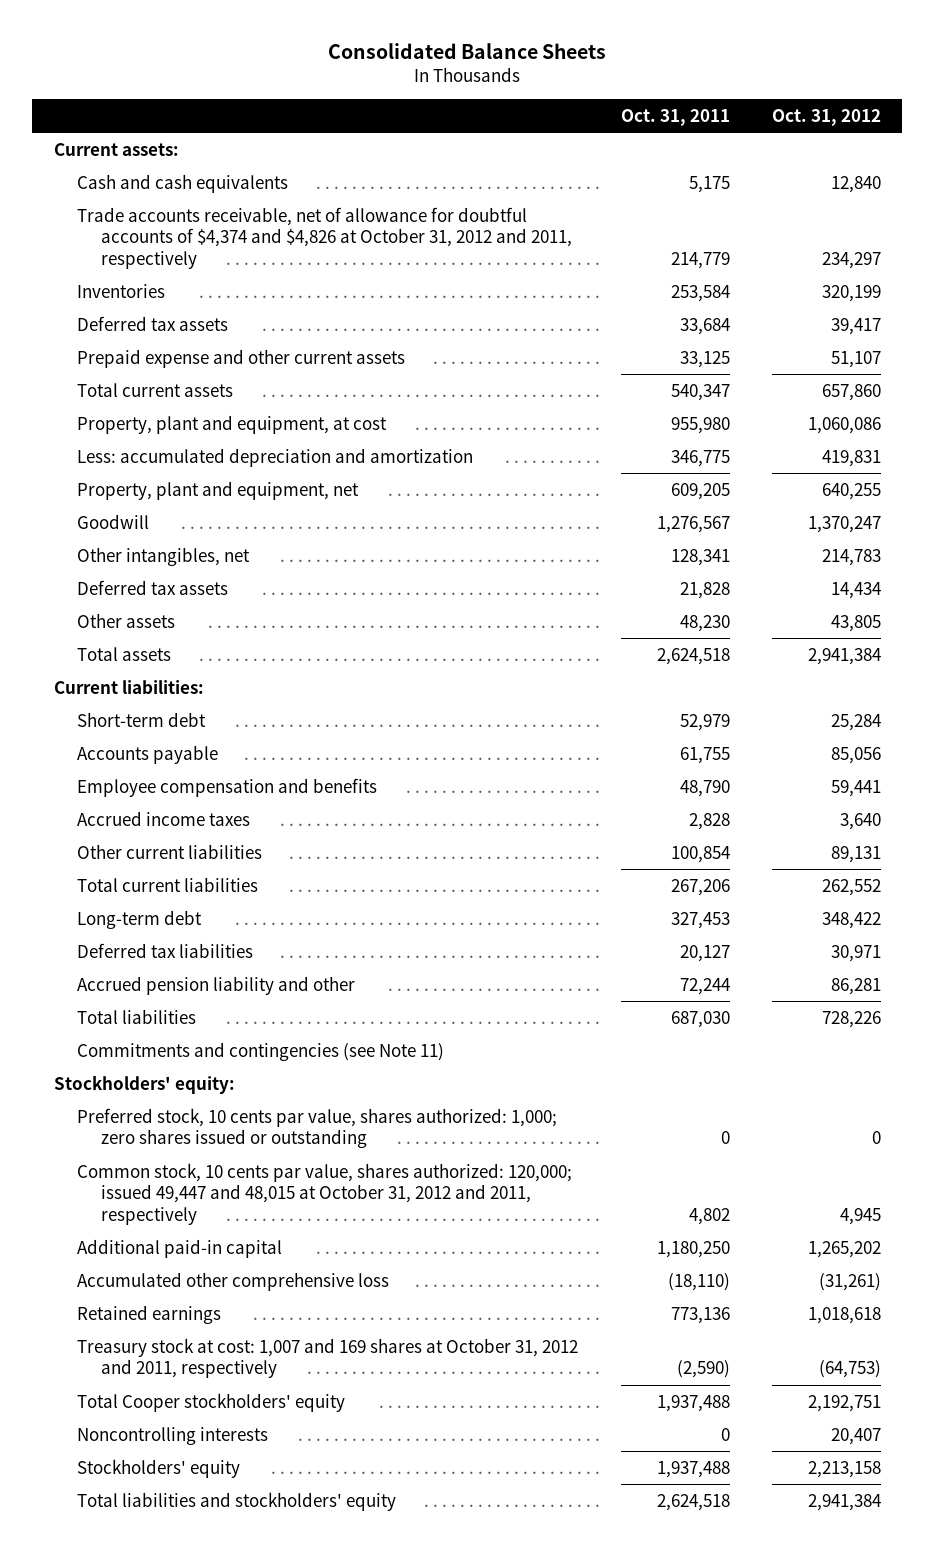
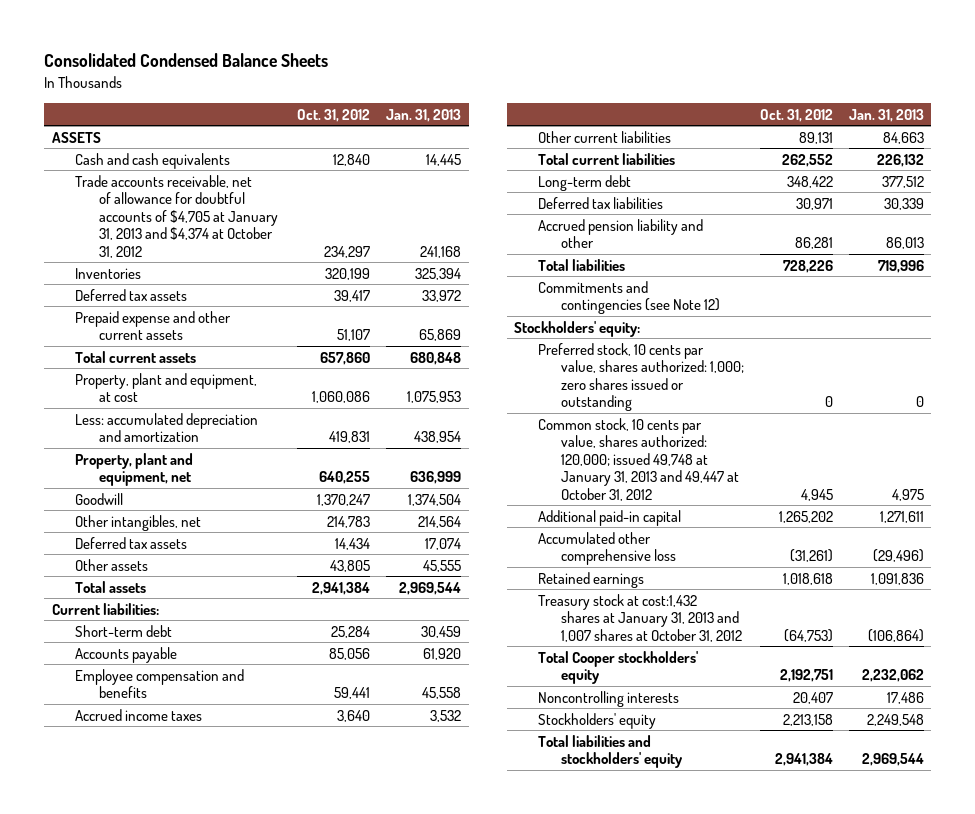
- Consolidated Balance Sheets
+ Consolidated Condensed Balance Sheets
- | Oct. 31, 2011 | Oct. 31, 2012
+ | Oct. 31, 2012 | Jan. 31, 2013
- Current assets:
+ ASSETS
- Trade accounts receivable, net of allowance for doubtful accounts of $4,374 and $4,826 at October 31, 2012 and 2011, respectively | 214,779 | 234,297
+ Trade accounts receivable, net of allowance for doubtful accounts of $4,705 at January 31, 2013 and $4,374 at October 31, 2012 | 234,297 | 241,168
- Commitments and contingencies (see Note 11)
+ Commitments and contingencies (see Note 12)
- Common stock, 10 cents par value, shares authorized: 120,000; issued 49,447 and 48,015 at October 31, 2012 and 2011, respectively | 4,802 | 4,945
+ Common stock, 10 cents par value, shares authorized: 120,000; issued 49,748 at January 31, 2013 and 49,447 at October 31, 2012 | 4,945 | 4,975
- Treasury stock at cost: 1,007 and 169 shares at October 31, 2012 and 2011, respectively | (2,590) | (64,753)
+ Treasury stock at cost:1,432 shares at January 31, 2013 and 1,007 shares at October 31, 2012 | (64,753) | (106,864)

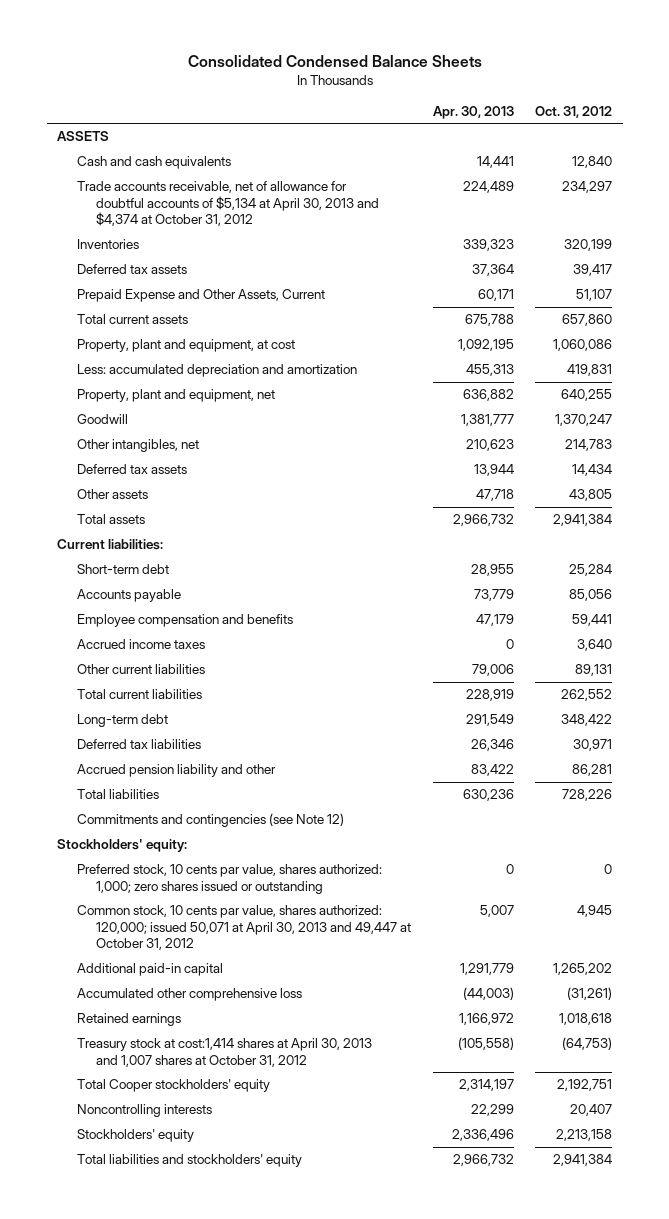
- | Oct. 31, 2012 | Jan. 31, 2013
+ | Apr. 30, 2013 | Oct. 31, 2012
- Trade accounts receivable, net of allowance for doubtful accounts of $4,705 at January 31, 2013 and $4,374 at October 31, 2012 | 234,297 | 241,168
+ Trade accounts receivable, net of allowance for doubtful accounts of $5,134 at April 30, 2013 and $4,374 at October 31, 2012 | 224,489 | 234,297
- Prepaid expense and other current assets | 51,107 | 65,869
+ Prepaid Expense and Other Assets, Current | 60,171 | 51,107
- Common stock, 10 cents par value, shares authorized: 120,000; issued 49,748 at January 31, 2013 and 49,447 at October 31, 2012 | 4,945 | 4,975
+ Common stock, 10 cents par value, shares authorized: 120,000; issued 50,071 at April 30, 2013 and 49,447 at October 31, 2012 | 5,007 | 4,945
- Treasury stock at cost:1,432 shares at January 31, 2013 and 1,007 shares at October 31, 2012 | (64,753) | (106,864)
+ Treasury stock at cost:1,414 shares at April 30, 2013 and 1,007 shares at October 31, 2012 | (105,558) | (64,753)

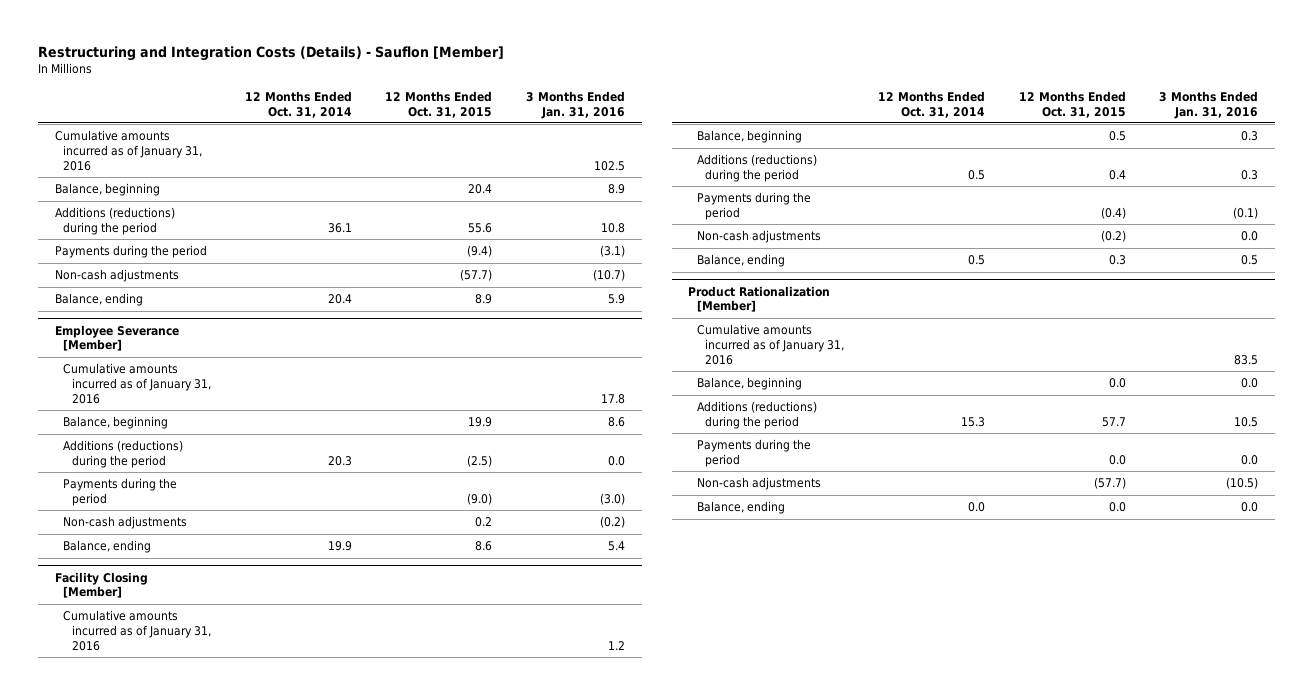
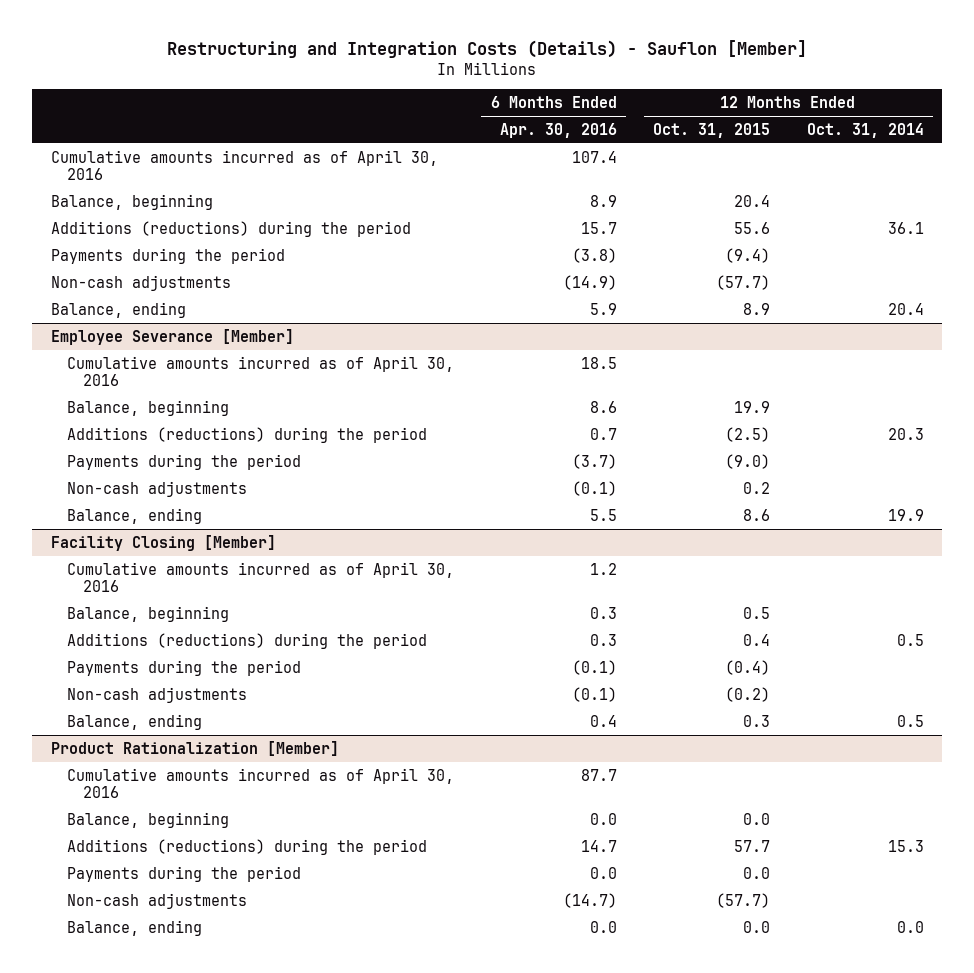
- | 12 Months Ended Oct. 31, 2014 | 12 Months Ended Oct. 31, 2015 | 3 Months Ended Jan. 31, 2016
+ | 6 Months Ended Apr. 30, 2016 | 12 Months Ended Oct. 31, 2015 | 12 Months Ended Oct. 31, 2014
- Cumulative amounts incurred as of January 31, 2016 | | | 102.5
+ Cumulative amounts incurred as of April 30, 2016 | 107.4 | |
@ Employee Severance [Member]
- Cumulative amounts incurred as of January 31, 2016 | | | 17.8
+ Cumulative amounts incurred as of April 30, 2016 | 18.5 | |
@ Facility Closing [Member]
- Cumulative amounts incurred as of January 31, 2016 | | | 1.2
+ Cumulative amounts incurred as of April 30, 2016 | 1.2 | |
@ Product Rationalization [Member]
- Cumulative amounts incurred as of January 31, 2016 | | | 83.5
+ Cumulative amounts incurred as of April 30, 2016 | 87.7 | |

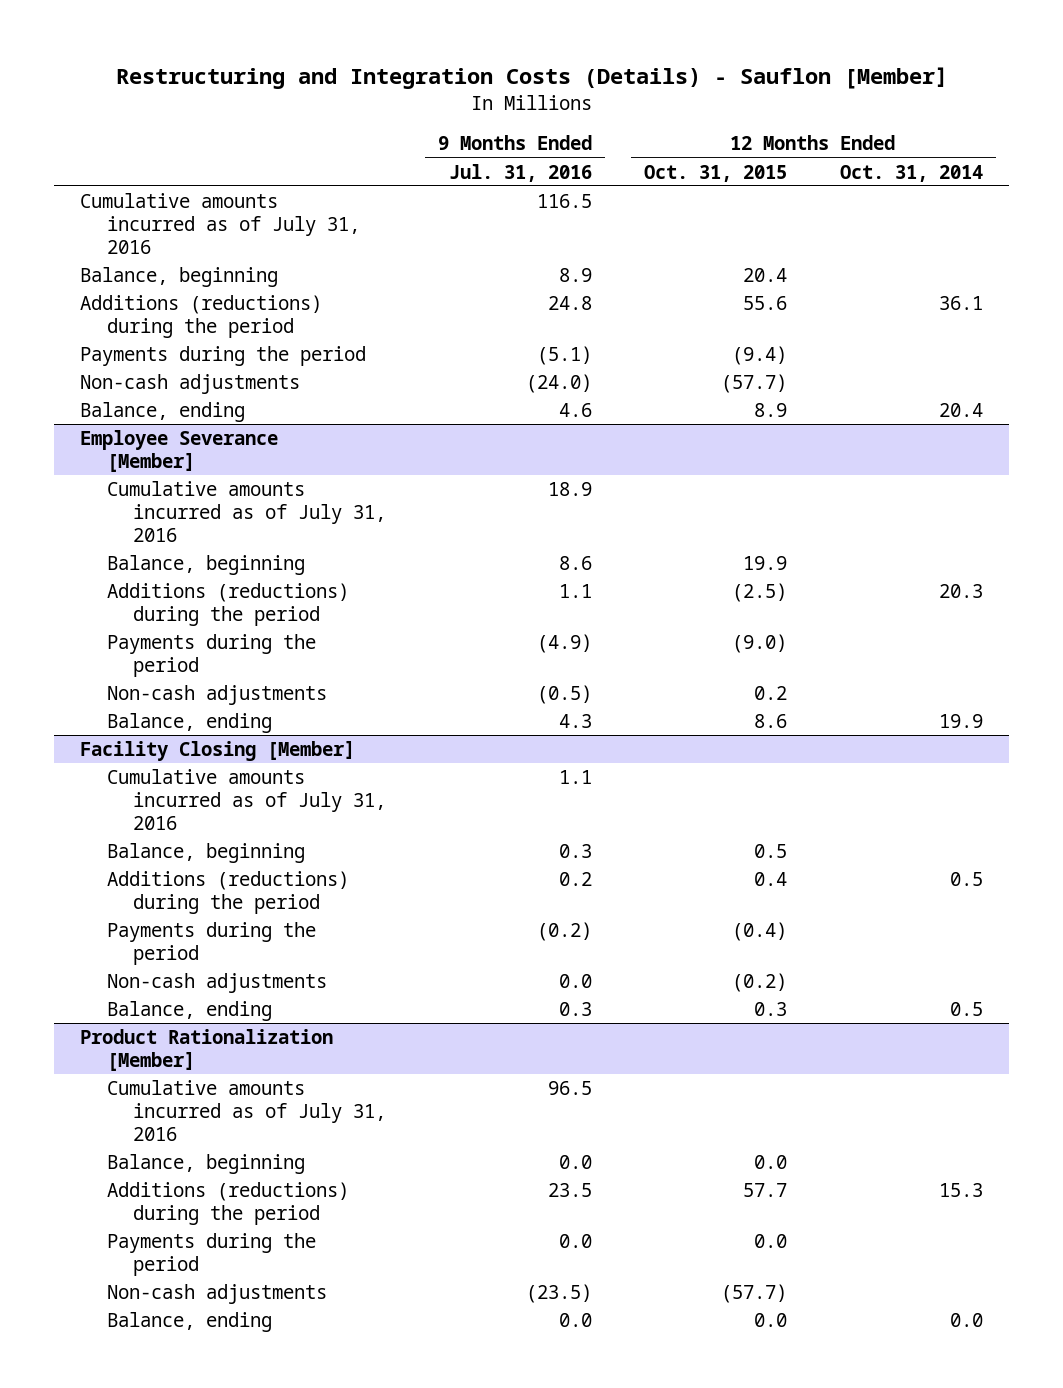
- | 6 Months Ended Apr. 30, 2016 | 12 Months Ended Oct. 31, 2015 | 12 Months Ended Oct. 31, 2014
+ | 9 Months Ended Jul. 31, 2016 | 12 Months Ended Oct. 31, 2015 | 12 Months Ended Oct. 31, 2014
- Cumulative amounts incurred as of April 30, 2016 | 107.4 | |
+ Cumulative amounts incurred as of July 31, 2016 | 116.5 | |
@ Employee Severance [Member]
- Cumulative amounts incurred as of April 30, 2016 | 18.5 | |
+ Cumulative amounts incurred as of July 31, 2016 | 18.9 | |
@ Facility Closing [Member]
- Cumulative amounts incurred as of April 30, 2016 | 1.2 | |
+ Cumulative amounts incurred as of July 31, 2016 | 1.1 | |
@ Product Rationalization [Member]
- Cumulative amounts incurred as of April 30, 2016 | 87.7 | |
+ Cumulative amounts incurred as of July 31, 2016 | 96.5 | |

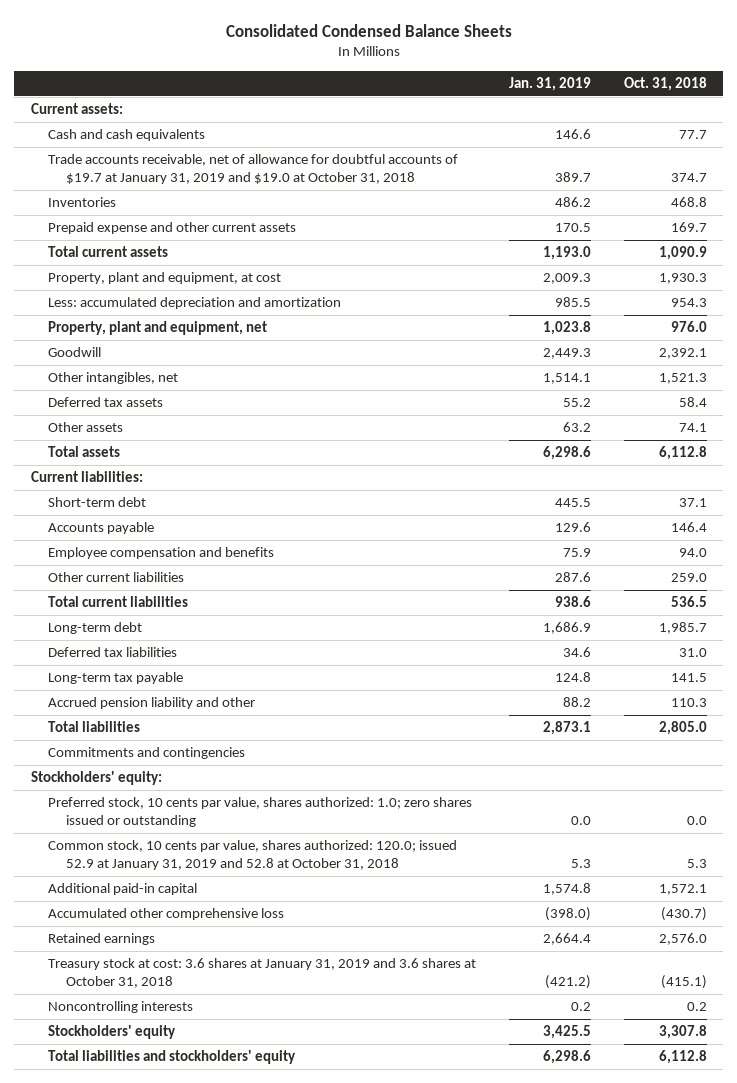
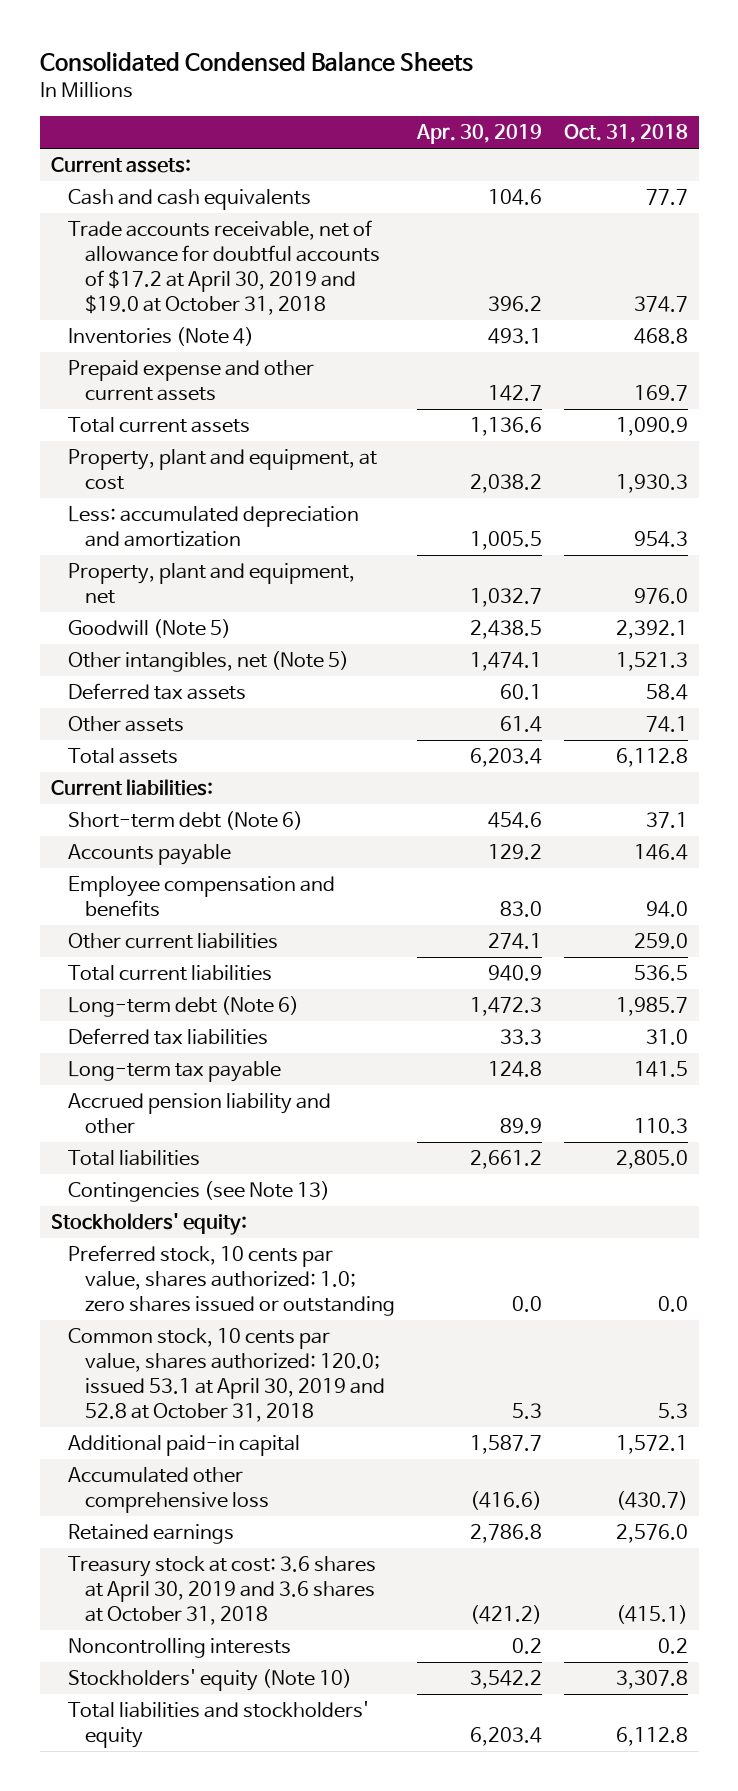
- | Jan. 31, 2019 | Oct. 31, 2018
+ | Apr. 30, 2019 | Oct. 31, 2018
- Trade accounts receivable, net of allowance for doubtful accounts of $19.7 at January 31, 2019 and $19.0 at October 31, 2018 | 389.7 | 374.7
- Inventories | 486.2 | 468.8
+ Trade accounts receivable, net of allowance for doubtful accounts of $17.2 at April 30, 2019 and $19.0 at October 31, 2018 | 396.2 | 374.7
+ Inventories (Note 4) | 493.1 | 468.8
- Goodwill | 2,449.3 | 2,392.1
- Other intangibles, net | 1,514.1 | 1,521.3
+ Goodwill (Note 5) | 2,438.5 | 2,392.1
+ Other intangibles, net (Note 5) | 1,474.1 | 1,521.3
- Short-term debt | 445.5 | 37.1
+ Short-term debt (Note 6) | 454.6 | 37.1
- Long-term debt | 1,686.9 | 1,985.7
+ Long-term debt (Note 6) | 1,472.3 | 1,985.7
- Commitments and contingencies
+ Contingencies (see Note 13)
- Common stock, 10 cents par value, shares authorized: 120.0; issued 52.9 at January 31, 2019 and 52.8 at October 31, 2018 | 5.3 | 5.3
+ Common stock, 10 cents par value, shares authorized: 120.0; issued 53.1 at April 30, 2019 and 52.8 at October 31, 2018 | 5.3 | 5.3
- Treasury stock at cost: 3.6 shares at January 31, 2019 and 3.6 shares at October 31, 2018 | (421.2) | (415.1)
+ Treasury stock at cost: 3.6 shares at April 30, 2019 and 3.6 shares at October 31, 2018 | (421.2) | (415.1)
- Stockholders' equity | 3,425.5 | 3,307.8
+ Stockholders' equity (Note 10) | 3,542.2 | 3,307.8

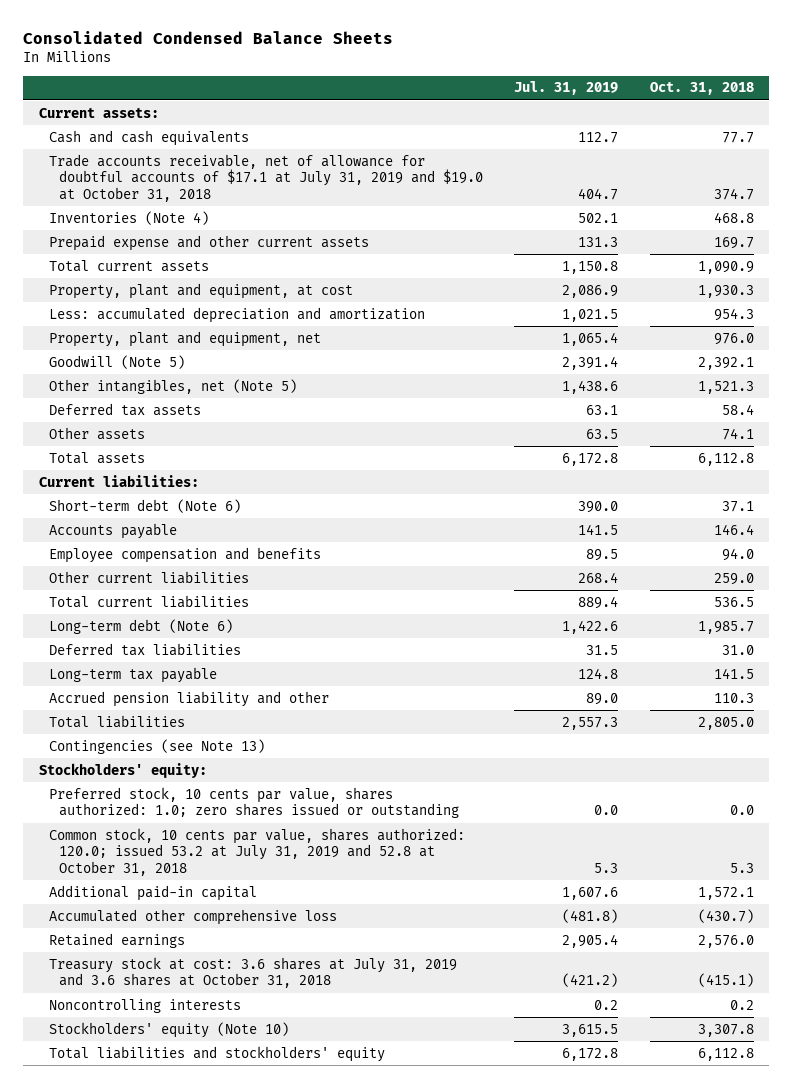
- | Apr. 30, 2019 | Oct. 31, 2018
+ | Jul. 31, 2019 | Oct. 31, 2018
- Trade accounts receivable, net of allowance for doubtful accounts of $17.2 at April 30, 2019 and $19.0 at October 31, 2018 | 396.2 | 374.7
+ Trade accounts receivable, net of allowance for doubtful accounts of $17.1 at July 31, 2019 and $19.0 at October 31, 2018 | 404.7 | 374.7
- Common stock, 10 cents par value, shares authorized: 120.0; issued 53.1 at April 30, 2019 and 52.8 at October 31, 2018 | 5.3 | 5.3
+ Common stock, 10 cents par value, shares authorized: 120.0; issued 53.2 at July 31, 2019 and 52.8 at October 31, 2018 | 5.3 | 5.3
- Treasury stock at cost: 3.6 shares at April 30, 2019 and 3.6 shares at October 31, 2018 | (421.2) | (415.1)
+ Treasury stock at cost: 3.6 shares at July 31, 2019 and 3.6 shares at October 31, 2018 | (421.2) | (415.1)

